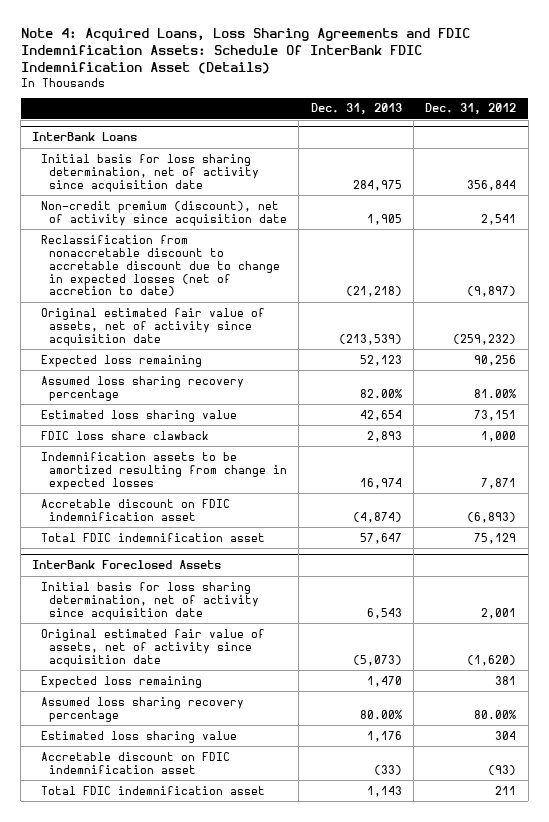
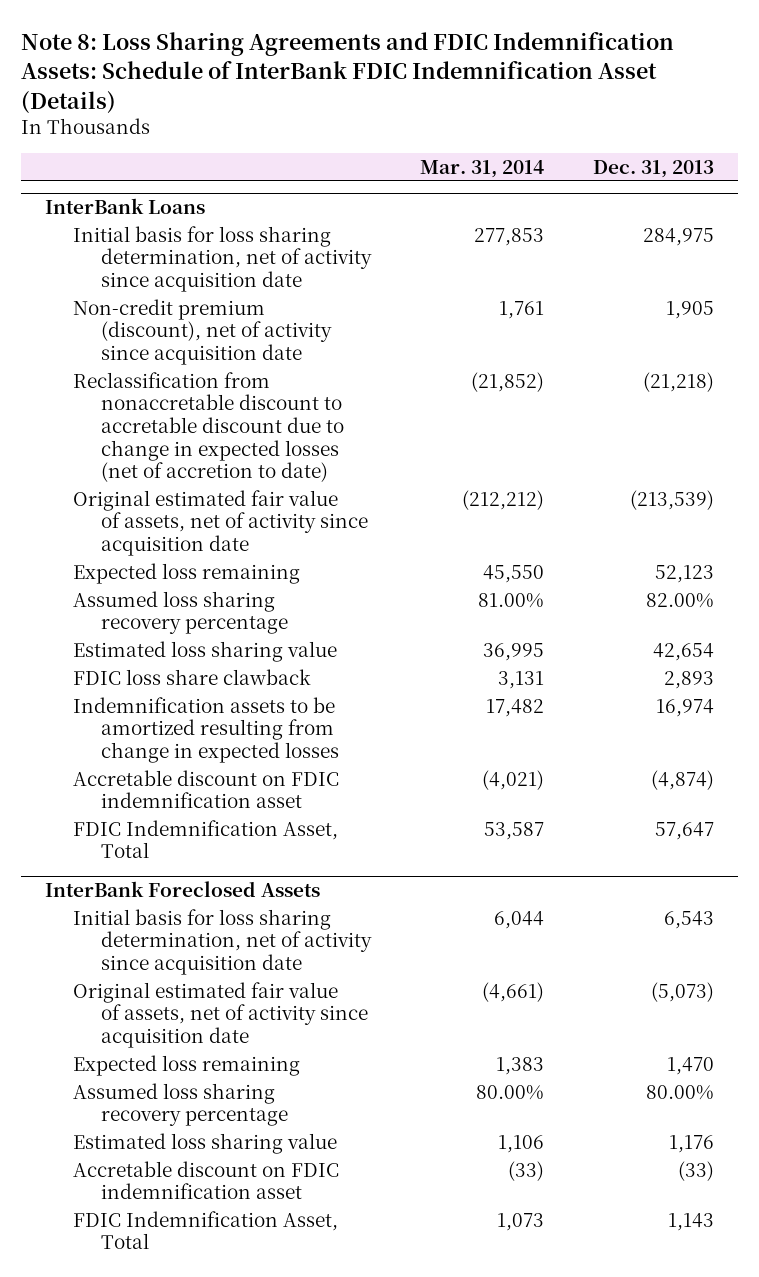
- Note 4: Acquired Loans, Loss Sharing Agreements and FDIC Indemnification Assets: Schedule Of InterBank FDIC Indemnification Asset (Details)
+ Note 8: Loss Sharing Agreements and FDIC Indemnification Assets: Schedule of InterBank FDIC Indemnification Asset (Details)
- | Dec. 31, 2013 | Dec. 31, 2012
+ | Mar. 31, 2014 | Dec. 31, 2013
@ InterBank Loans
- Total FDIC indemnification asset | 57,647 | 75,129
+ FDIC Indemnification Asset, Total | 53,587 | 57,647
@ InterBank Foreclosed Assets
- Total FDIC indemnification asset | 1,143 | 211
+ FDIC Indemnification Asset, Total | 1,073 | 1,143

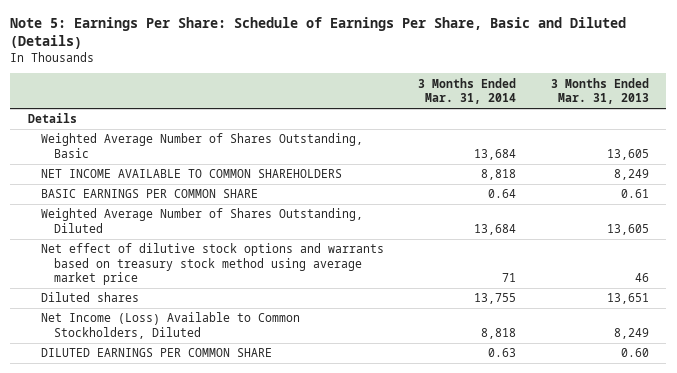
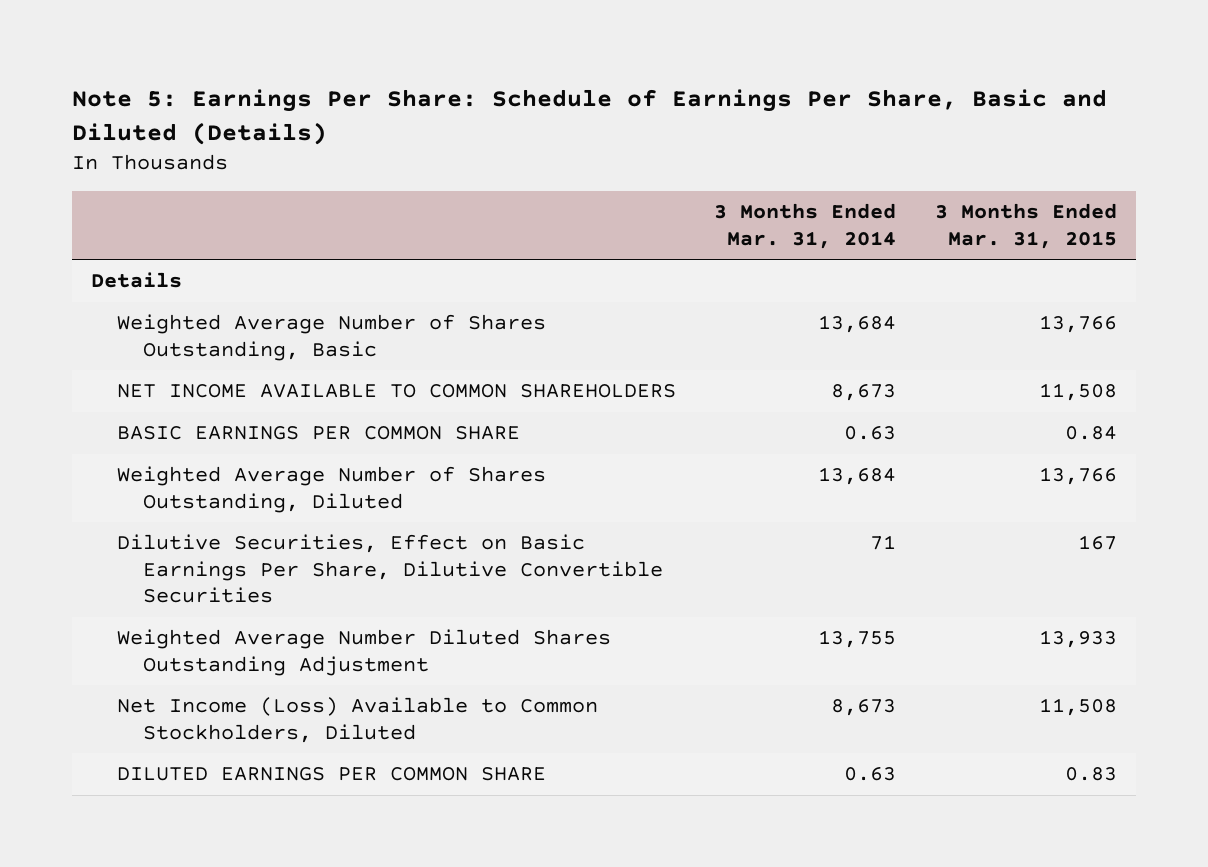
- | 3 Months Ended Mar. 31, 2014 | 3 Months Ended Mar. 31, 2013
+ | 3 Months Ended Mar. 31, 2014 | 3 Months Ended Mar. 31, 2015
- NET INCOME AVAILABLE TO COMMON SHAREHOLDERS | 8,818 | 8,249
- BASIC EARNINGS PER COMMON SHARE | 0.64 | 0.61
+ NET INCOME AVAILABLE TO COMMON SHAREHOLDERS | 8,673 | 11,508
+ BASIC EARNINGS PER COMMON SHARE | 0.63 | 0.84
- Net effect of dilutive stock options and warrants based on treasury stock method using average market price | 71 | 46
- Diluted shares | 13,755 | 13,651
- Net Income (Loss) Available to Common Stockholders, Diluted | 8,818 | 8,249
+ Dilutive Securities, Effect on Basic Earnings Per Share, Dilutive Convertible Securities | 71 | 167
+ Weighted Average Number Diluted Shares Outstanding Adjustment | 13,755 | 13,933
+ Net Income (Loss) Available to Common Stockholders, Diluted | 8,673 | 11,508

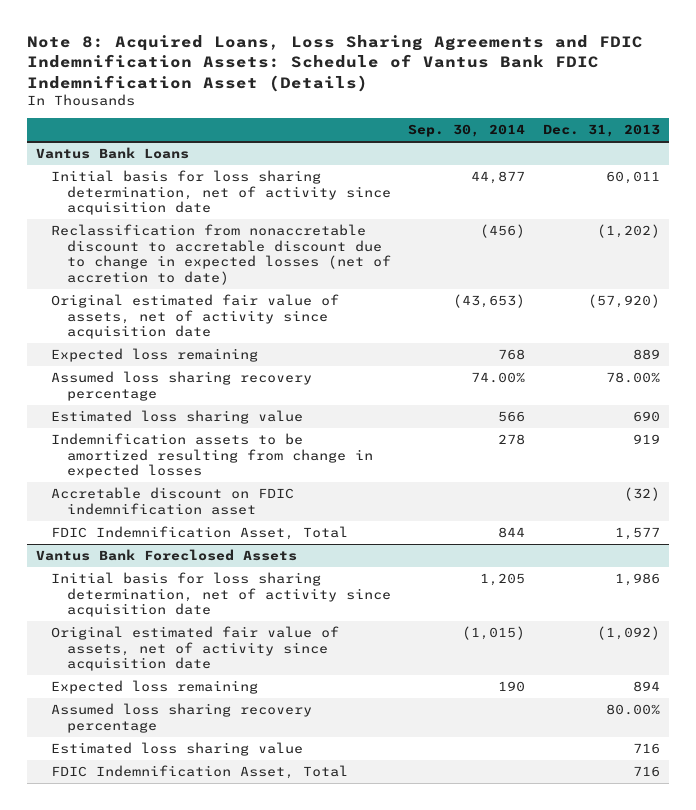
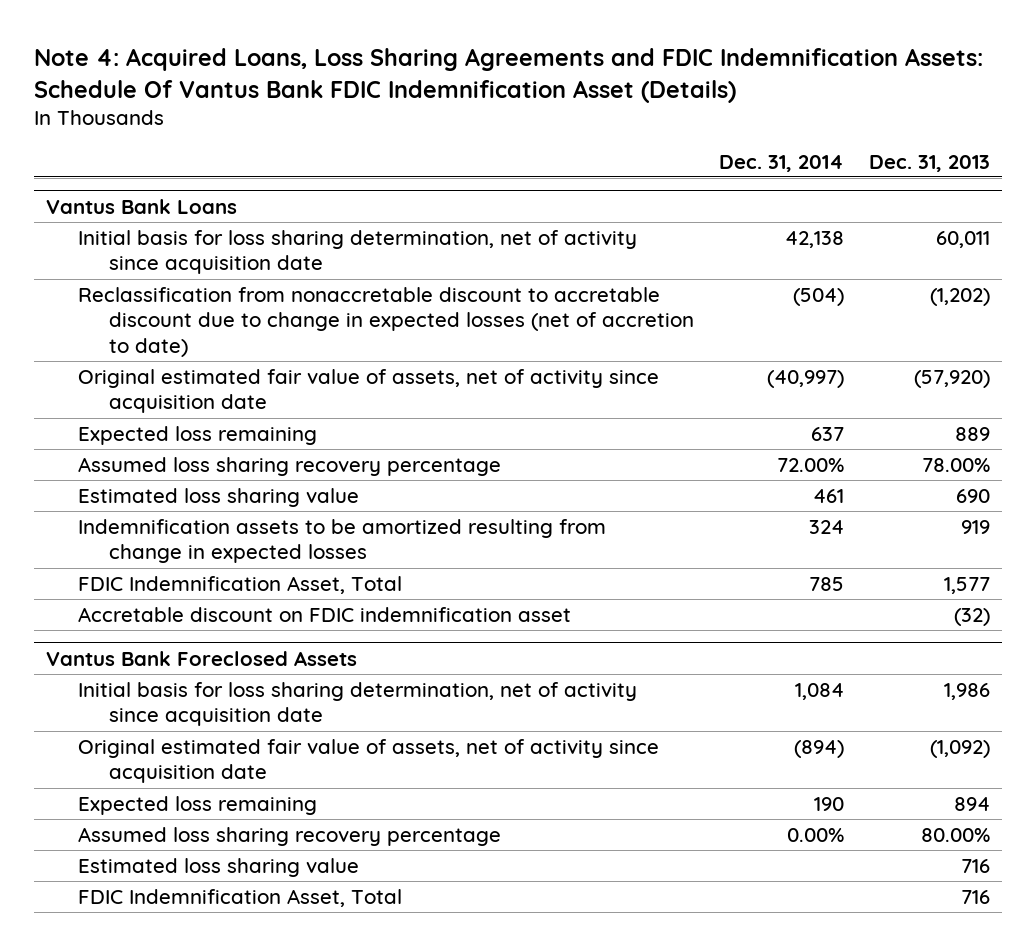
- Note 8: Acquired Loans, Loss Sharing Agreements and FDIC Indemnification Assets: Schedule of Vantus Bank FDIC Indemnification Asset (Details)
+ Note 4: Acquired Loans, Loss Sharing Agreements and FDIC Indemnification Assets: Schedule Of Vantus Bank FDIC Indemnification Asset (Details)
- | Sep. 30, 2014 | Dec. 31, 2013
+ | Dec. 31, 2014 | Dec. 31, 2013
@ Vantus Bank Loans
moved down: Accretable discount on FDIC indemnification asset | | (32)

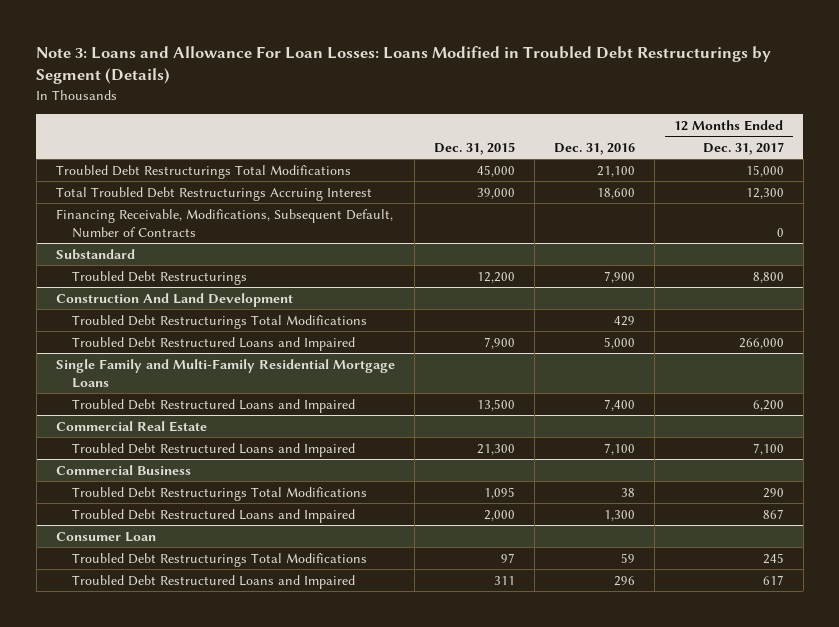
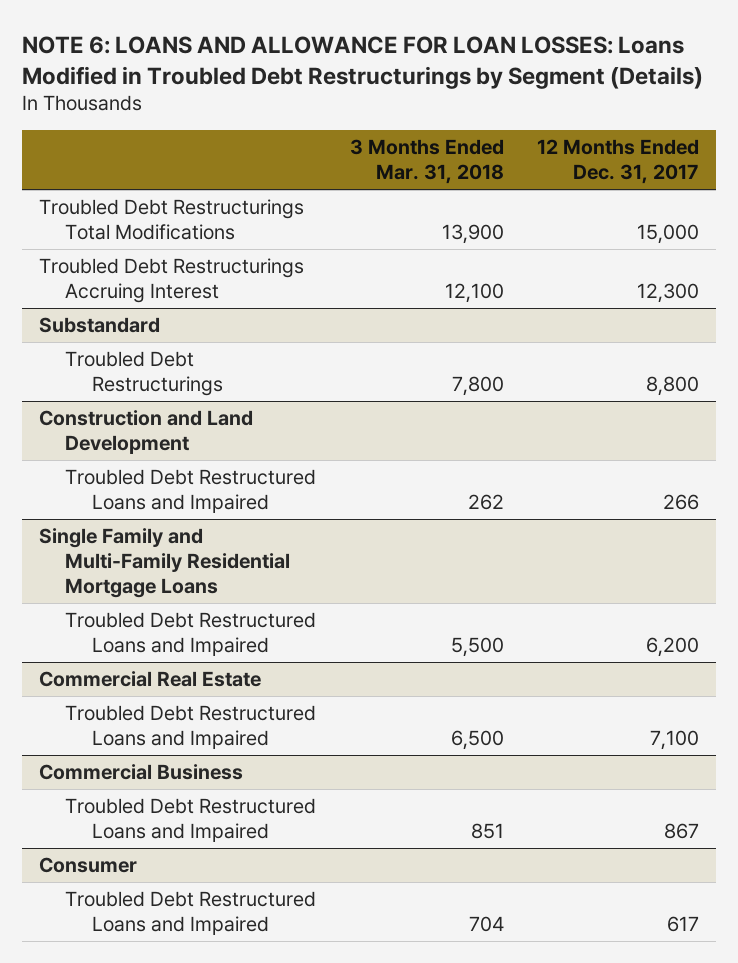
- Note 3: Loans and Allowance For Loan Losses: Loans Modified in Troubled Debt Restructurings by Segment (Details)
+ NOTE 6: LOANS AND ALLOWANCE FOR LOAN LOSSES: Loans Modified in Troubled Debt Restructurings by Segment (Details)
- | Dec. 31, 2015 | Dec. 31, 2016 | 12 Months Ended Dec. 31, 2017
+ | 3 Months Ended Mar. 31, 2018 | 12 Months Ended Dec. 31, 2017
- Total Troubled Debt Restructurings Accruing Interest | 39,000 | 18,600 | 12,300
- Financing Receivable, Modifications, Subsequent Default, Number of Contracts | | | 0
+ Troubled Debt Restructurings Accruing Interest | 12,100 | 12,300
- Construction And Land Development
- Troubled Debt Restructurings Total Modifications | | 429 |
- Troubled Debt Restructured Loans and Impaired | 7,900 | 5,000 | 266,000
+ Construction and Land Development
+ Troubled Debt Restructured Loans and Impaired | 262 | 266
@ Commercial Business
- Troubled Debt Restructurings Total Modifications | 1,095 | 38 | 290
- Consumer Loan
- Troubled Debt Restructurings Total Modifications | 97 | 59 | 245
+ Consumer

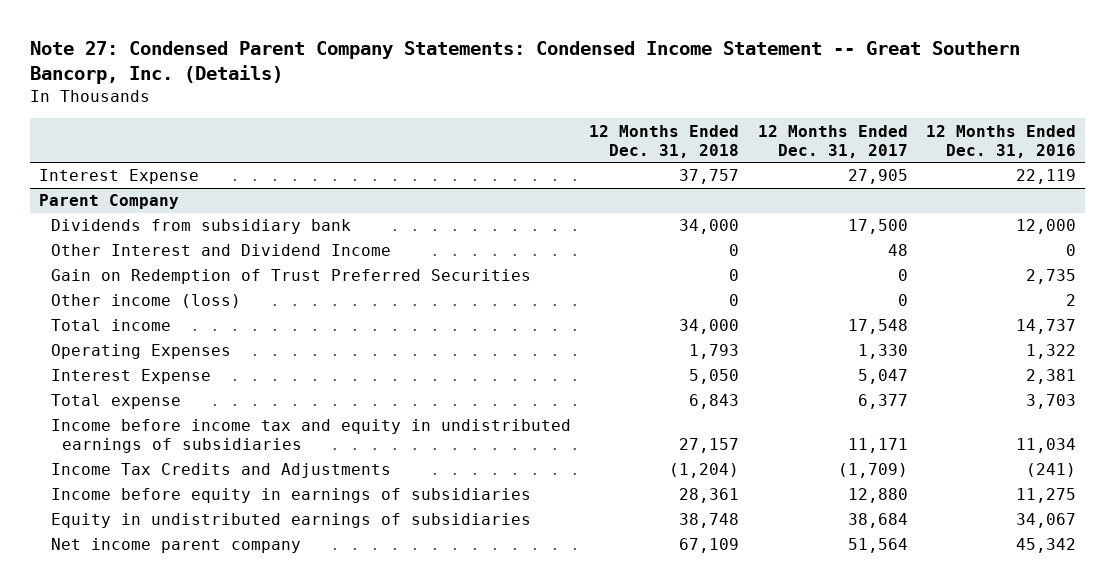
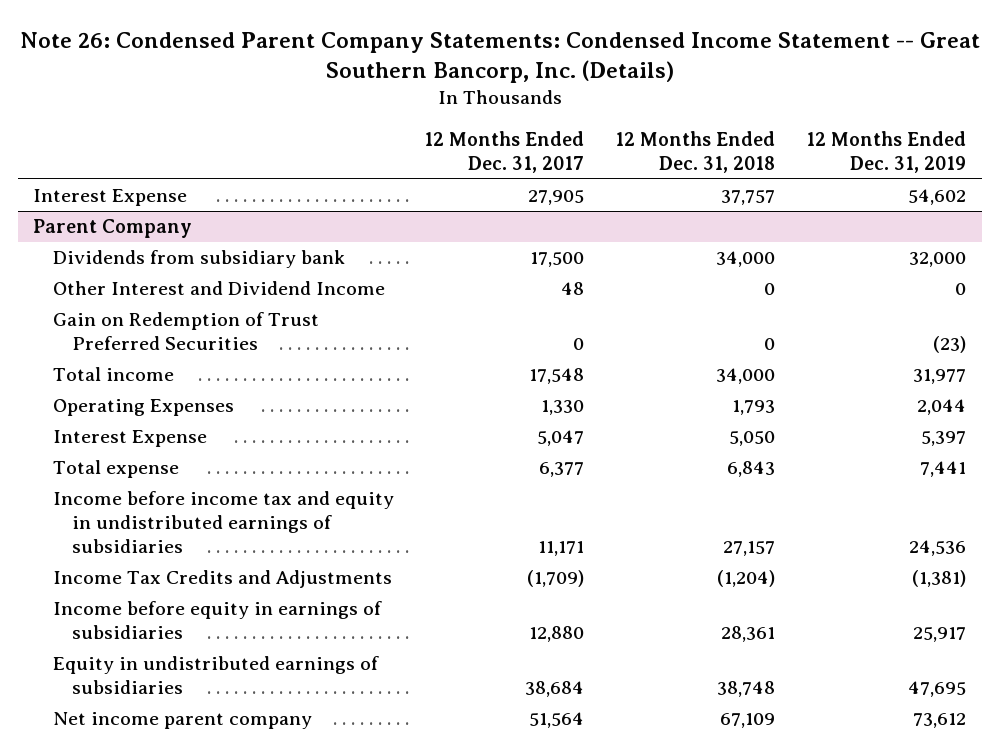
- Note 27: Condensed Parent Company Statements: Condensed Income Statement -- Great Southern Bancorp, Inc. (Details)
+ Note 26: Condensed Parent Company Statements: Condensed Income Statement -- Great Southern Bancorp, Inc. (Details)
- | 12 Months Ended Dec. 31, 2018 | 12 Months Ended Dec. 31, 2017 | 12 Months Ended Dec. 31, 2016
+ | 12 Months Ended Dec. 31, 2017 | 12 Months Ended Dec. 31, 2018 | 12 Months Ended Dec. 31, 2019
@ Parent Company
- Other income (loss) | 0 | 0 | 2

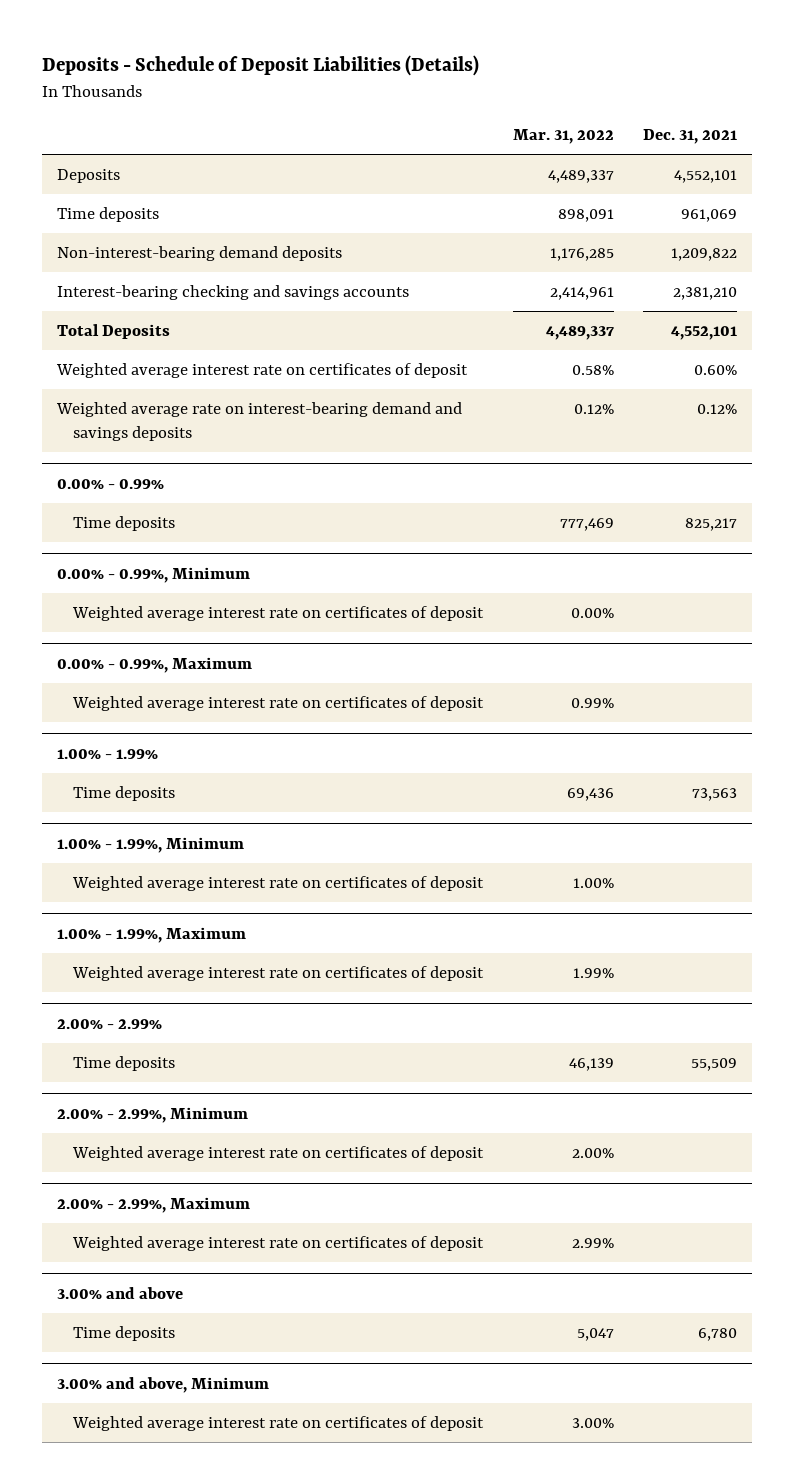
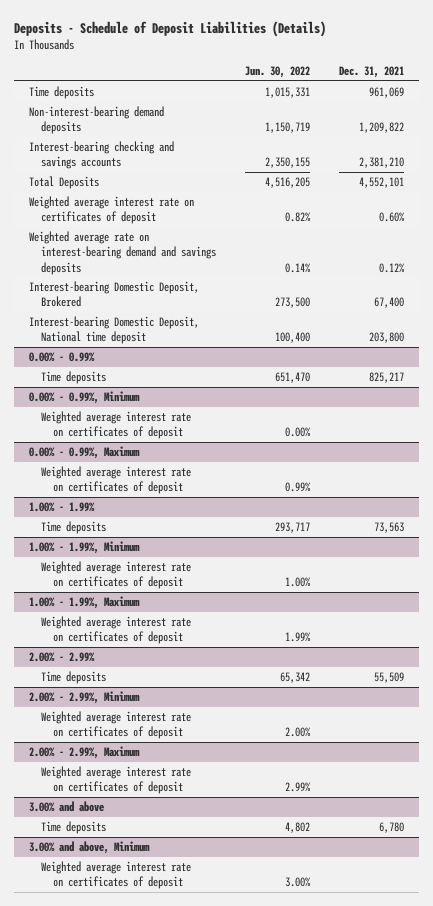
- | Mar. 31, 2022 | Dec. 31, 2021
+ | Jun. 30, 2022 | Dec. 31, 2021
- Deposits | 4,489,337 | 4,552,101
+ Interest-bearing Domestic Deposit, Brokered | 273,500 | 67,400
+ Interest-bearing Domestic Deposit, National time deposit | 100,400 | 203,800

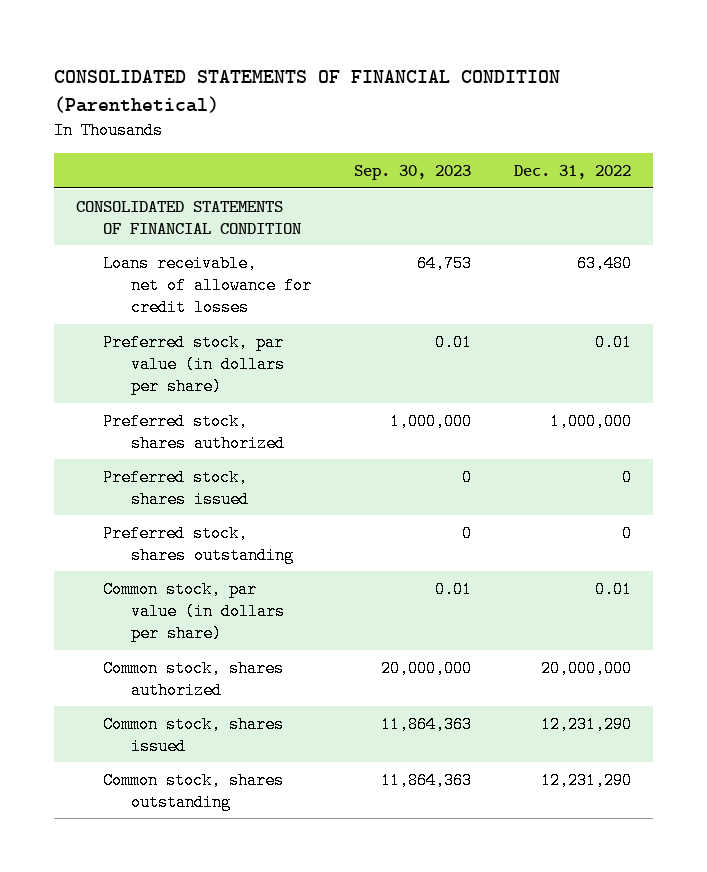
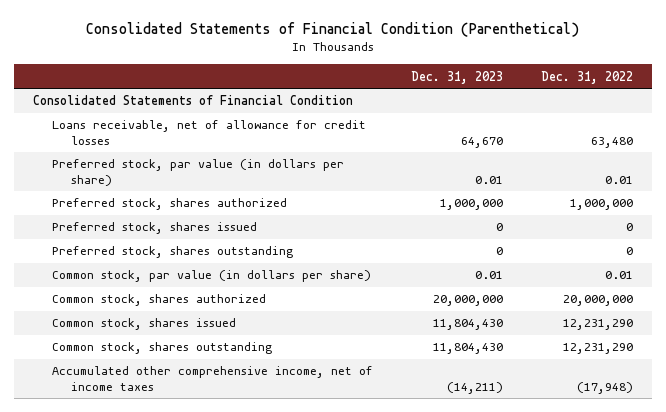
- CONSOLIDATED STATEMENTS OF FINANCIAL CONDITION (Parenthetical)
+ Consolidated Statements of Financial Condition (Parenthetical)
- | Sep. 30, 2023 | Dec. 31, 2022
+ | Dec. 31, 2023 | Dec. 31, 2022
- CONSOLIDATED STATEMENTS OF FINANCIAL CONDITION
+ Consolidated Statements of Financial Condition
+ Accumulated other comprehensive income, net of income taxes | (14,211) | (17,948)

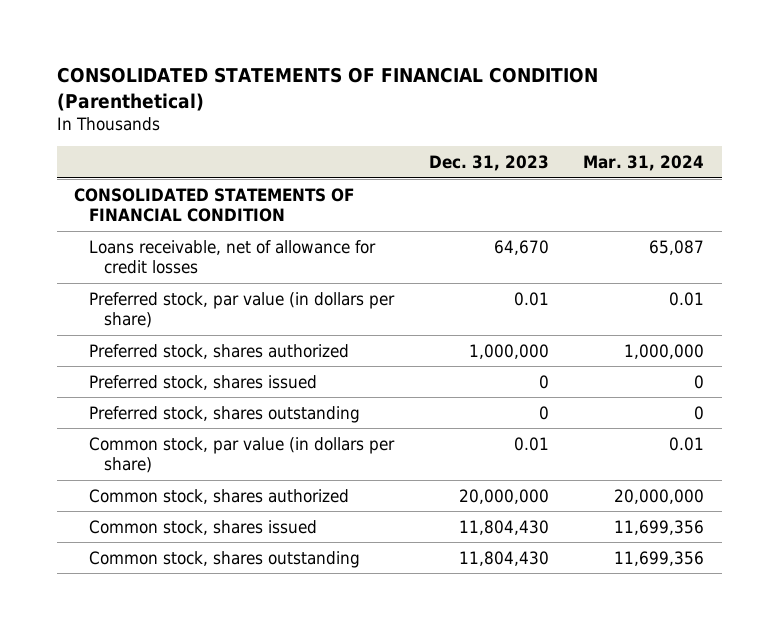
- Consolidated Statements of Financial Condition (Parenthetical)
+ CONSOLIDATED STATEMENTS OF FINANCIAL CONDITION (Parenthetical)
- | Dec. 31, 2023 | Dec. 31, 2022
+ | Dec. 31, 2023 | Mar. 31, 2024
- Consolidated Statements of Financial Condition
+ CONSOLIDATED STATEMENTS OF FINANCIAL CONDITION
- Accumulated other comprehensive income, net of income taxes | (14,211) | (17,948)

